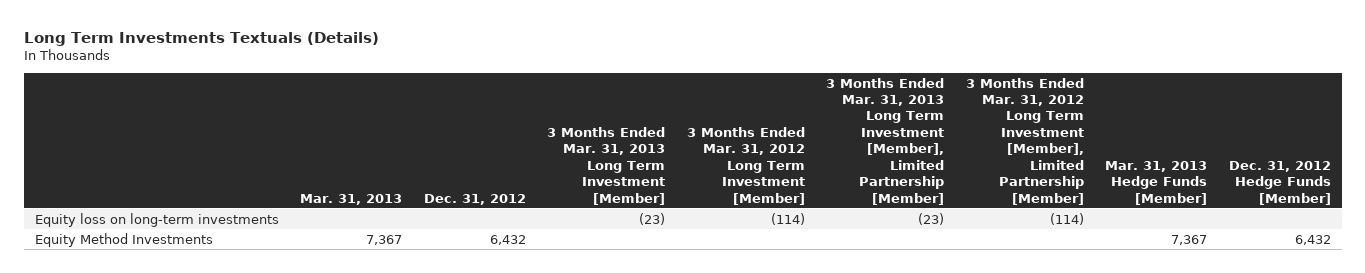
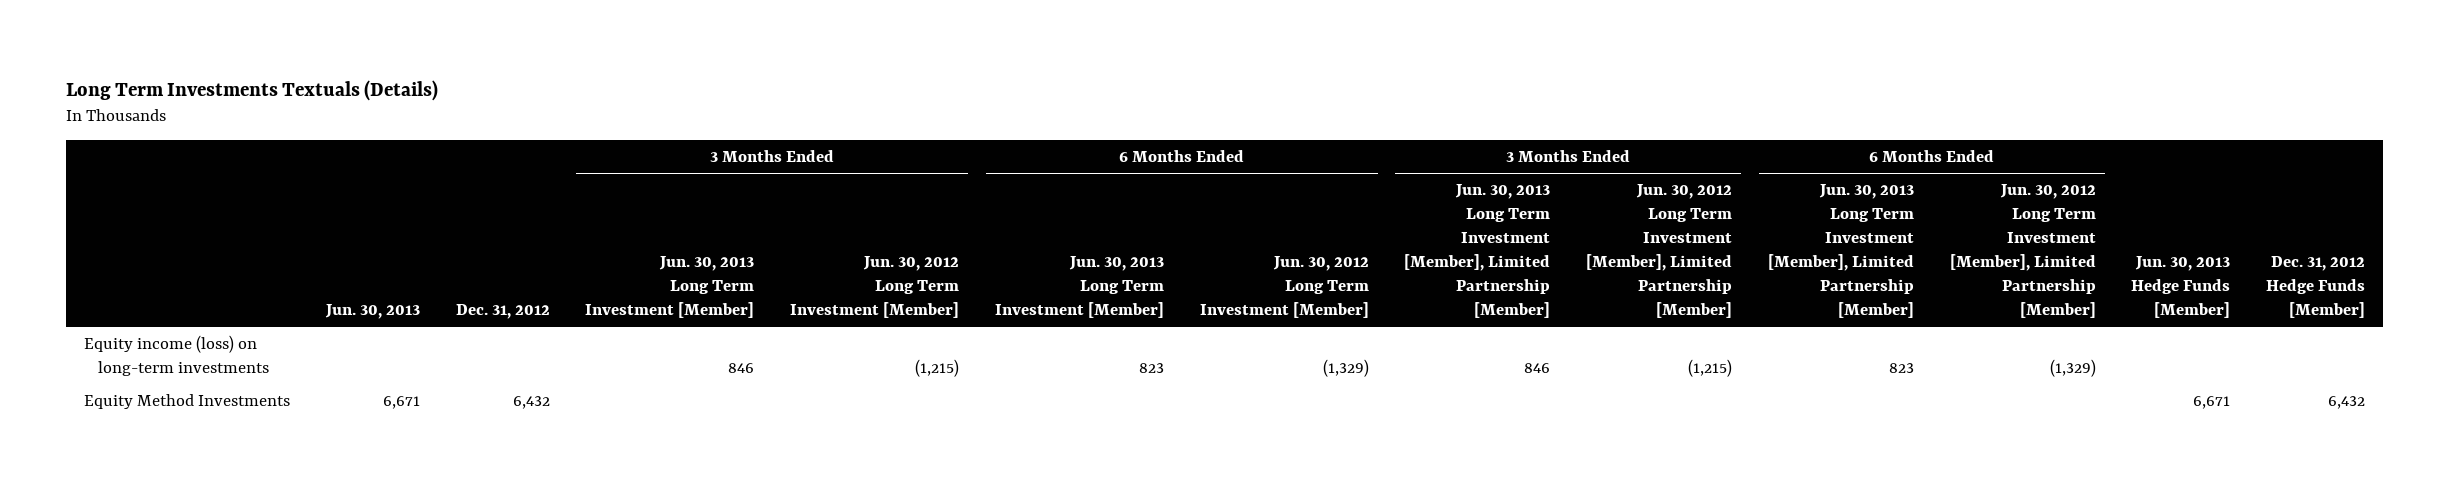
- | Mar. 31, 2013 | Dec. 31, 2012 | 3 Months Ended Mar. 31, 2013 Long Term Investment [Member] | 3 Months Ended Mar. 31, 2012 Long Term Investment [Member] | 3 Months Ended Mar. 31, 2013 Long Term Investment [Member], Limited Partnership [Member] | 3 Months Ended Mar. 31, 2012 Long Term Investment [Member], Limited Partnership [Member] | Mar. 31, 2013 Hedge Funds [Member] | Dec. 31, 2012 Hedge Funds [Member]
+ | Jun. 30, 2013 | Dec. 31, 2012 | 3 Months Ended Jun. 30, 2013 Long Term Investment [Member] | 3 Months Ended Jun. 30, 2012 Long Term Investment [Member] | 6 Months Ended Jun. 30, 2013 Long Term Investment [Member] | 6 Months Ended Jun. 30, 2012 Long Term Investment [Member] | 3 Months Ended Jun. 30, 2013 Long Term Investment [Member], Limited Partnership [Member] | 3 Months Ended Jun. 30, 2012 Long Term Investment [Member], Limited Partnership [Member] | 6 Months Ended Jun. 30, 2013 Long Term Investment [Member], Limited Partnership [Member] | 6 Months Ended Jun. 30, 2012 Long Term Investment [Member], Limited Partnership [Member] | Jun. 30, 2013 Hedge Funds [Member] | Dec. 31, 2012 Hedge Funds [Member]
- Equity loss on long-term investments | | | (23) | (114) | (23) | (114) | |
+ Equity income (loss) on long-term investments | | | 846 | (1,215) | 823 | (1,329) | 846 | (1,215) | 823 | (1,329) | |

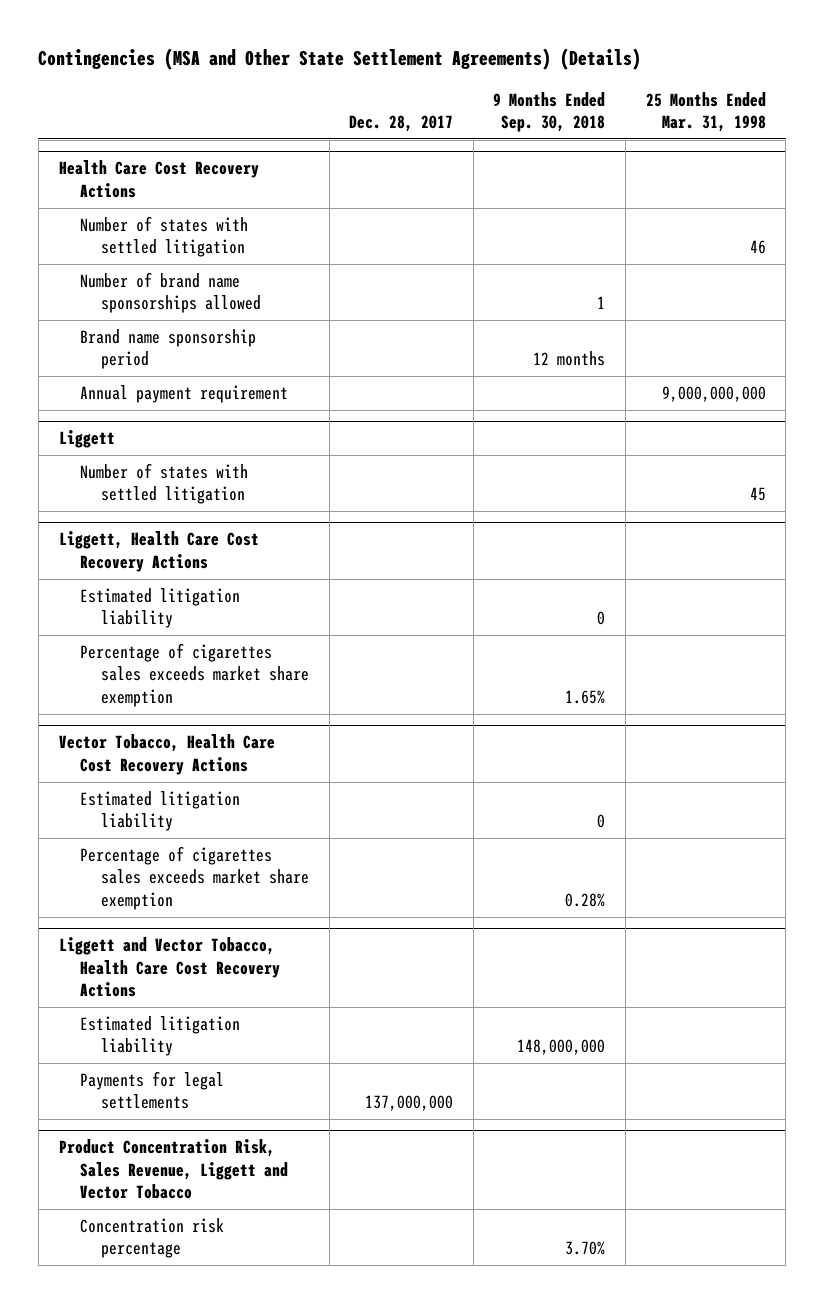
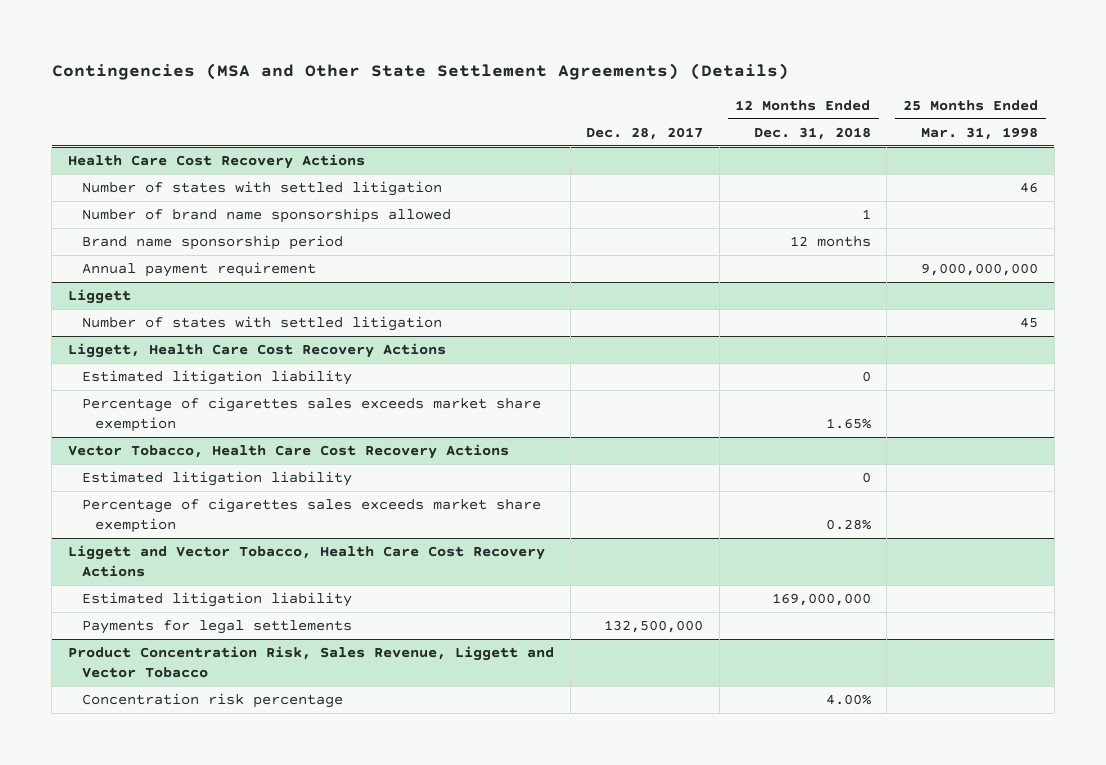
- | Dec. 28, 2017 | 9 Months Ended Sep. 30, 2018 | 25 Months Ended Mar. 31, 1998
+ | Dec. 28, 2017 | 12 Months Ended Dec. 31, 2018 | 25 Months Ended Mar. 31, 1998
@ Liggett and Vector Tobacco, Health Care Cost Recovery Actions
- Payments for legal settlements | 137,000,000 | |
+ Payments for legal settlements | 132,500,000 | |

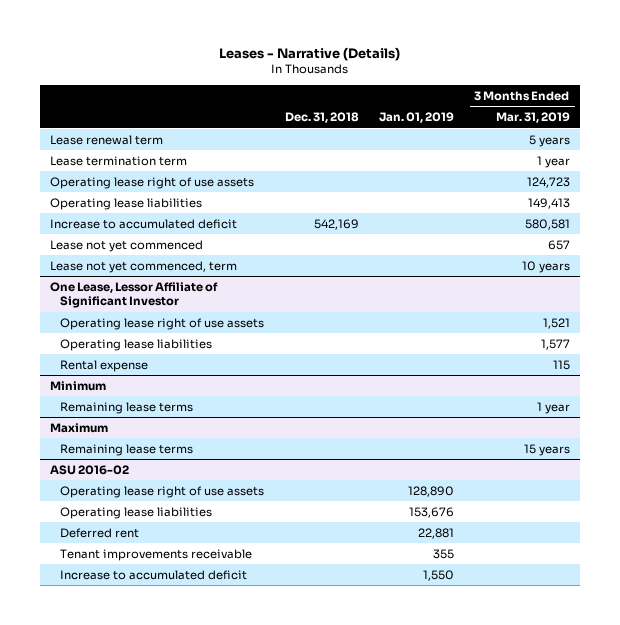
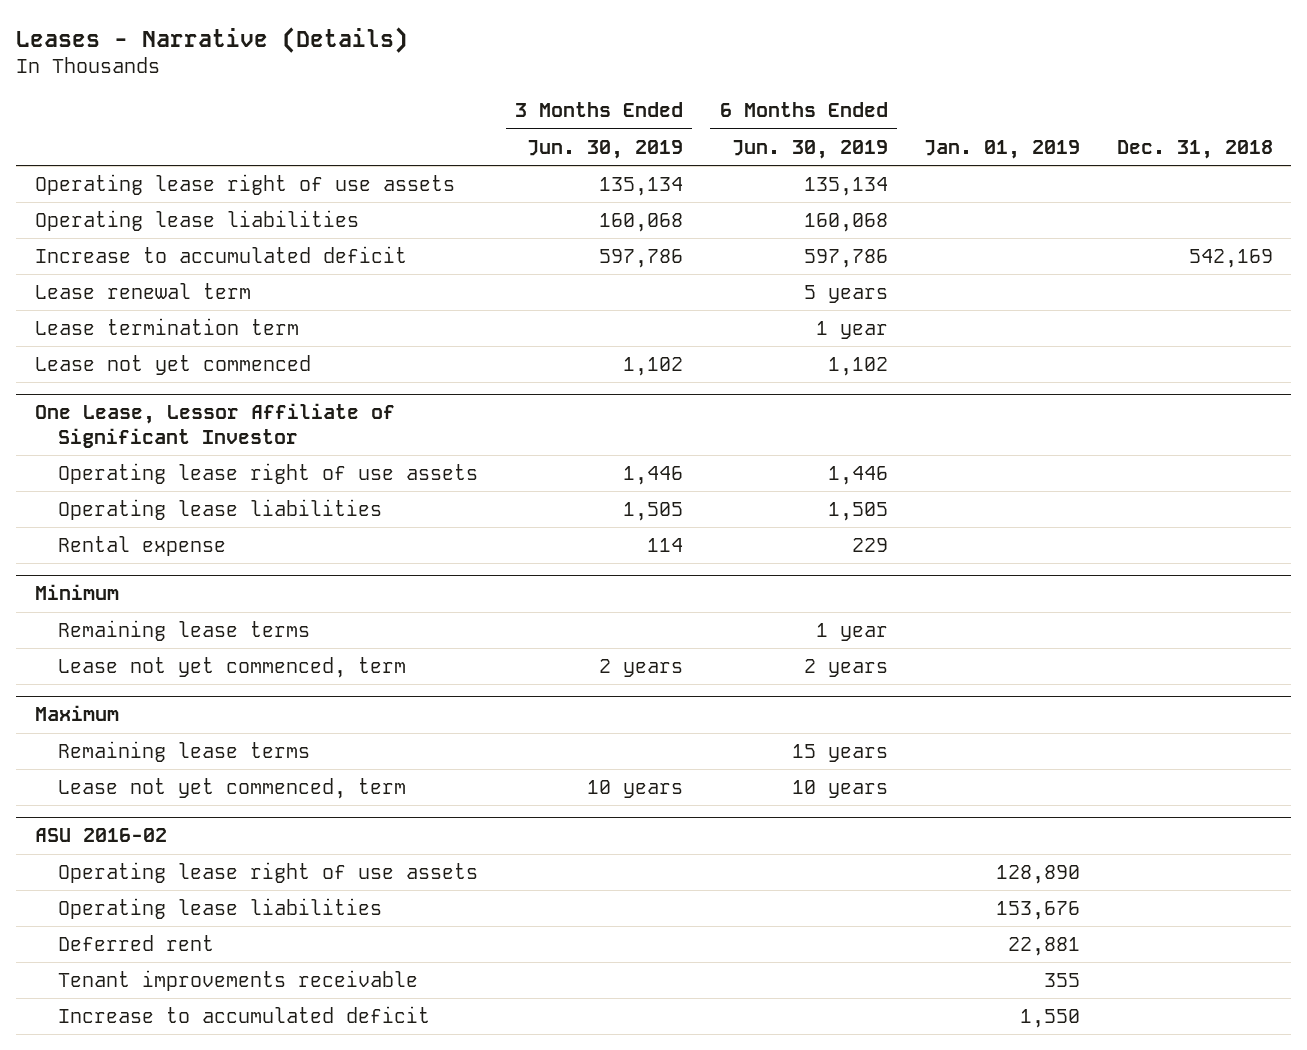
- | Dec. 31, 2018 | Jan. 01, 2019 | 3 Months Ended Mar. 31, 2019
+ | 3 Months Ended Jun. 30, 2019 | 6 Months Ended Jun. 30, 2019 | Jan. 01, 2019 | Dec. 31, 2018
moved down: Lease renewal term | | 5 years | |
moved down: Lease termination term | | 1 year | |
- Lease not yet commenced, term | | | 10 years
@ Minimum
+ Lease not yet commenced, term | 2 years | 2 years | |
@ Maximum
+ Lease not yet commenced, term | 10 years | 10 years | |

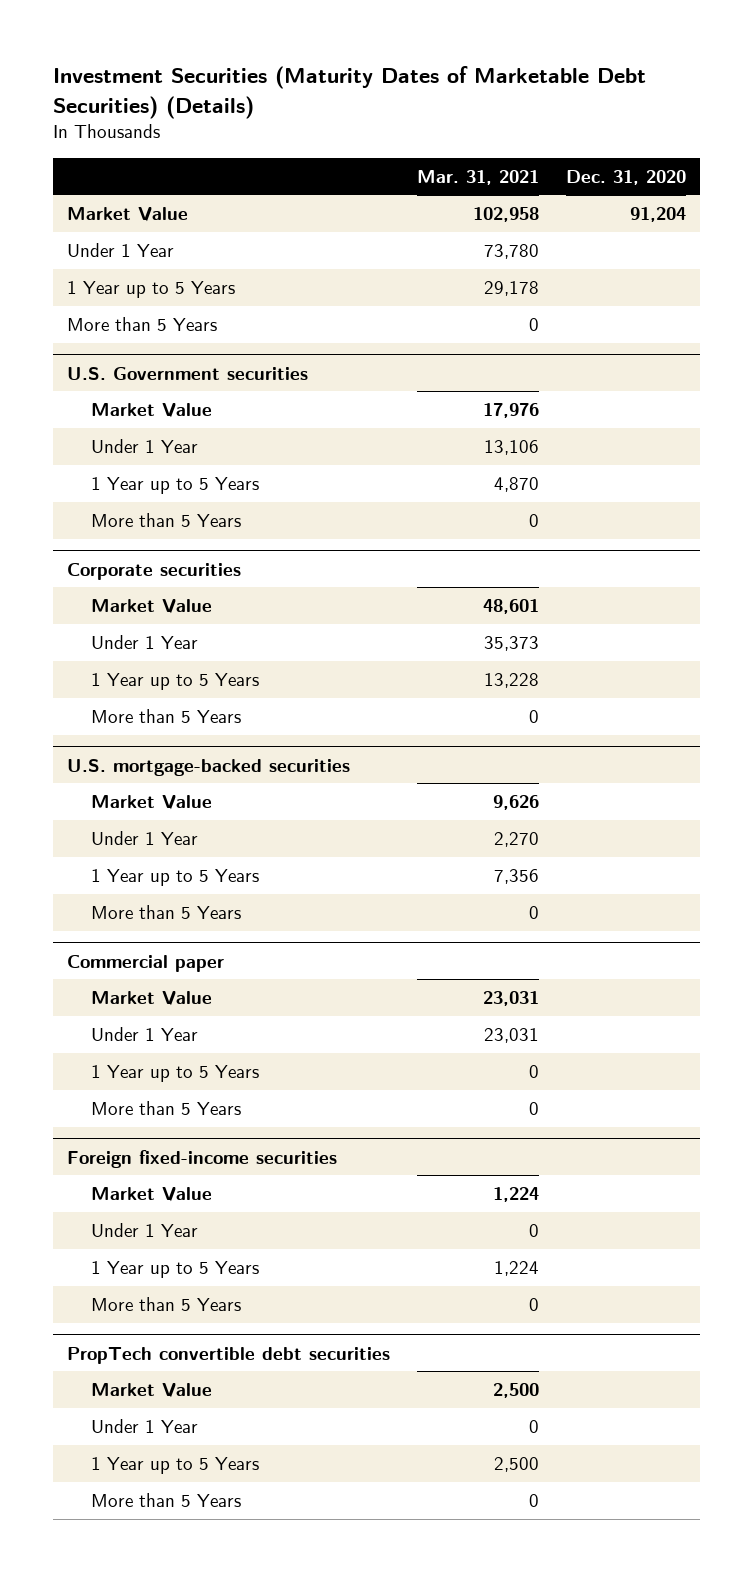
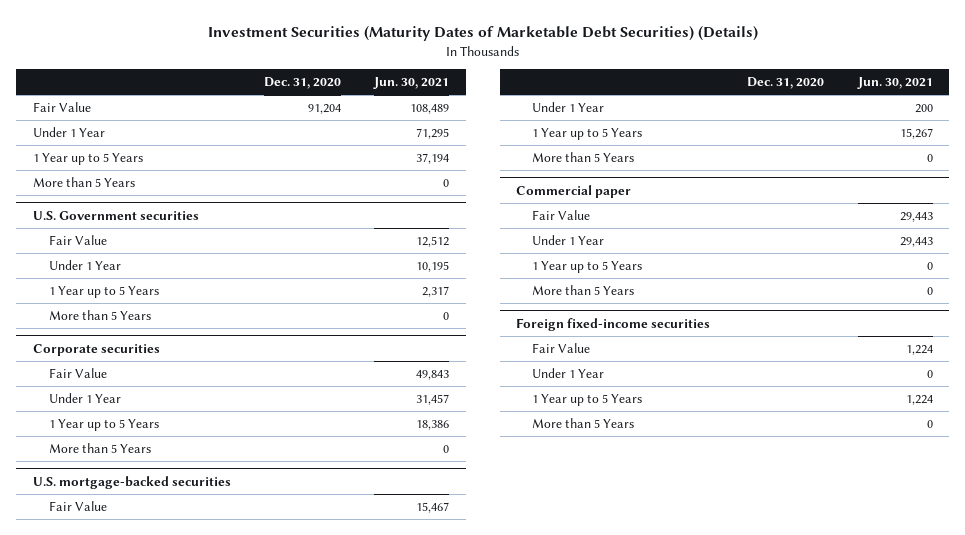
- | Mar. 31, 2021 | Dec. 31, 2020
+ | Dec. 31, 2020 | Jun. 30, 2021
- Market Value | 102,958 | 91,204
+ Fair Value | 91,204 | 108,489
@ U.S. Government securities
- Market Value | 17,976 |
+ Fair Value | | 12,512
@ Corporate securities
- Market Value | 48,601 |
+ Fair Value | | 49,843
@ U.S. mortgage-backed securities
- Market Value | 9,626 |
+ Fair Value | | 15,467
@ Commercial paper
- Market Value | 23,031 |
+ Fair Value | | 29,443
@ Foreign fixed-income securities
- Market Value | 1,224 |
+ Fair Value | | 1,224
- PropTech convertible debt securities
- Market Value | 2,500 |
- Under 1 Year | 0 |
- 1 Year up to 5 Years | 2,500 |
- More than 5 Years | 0 |

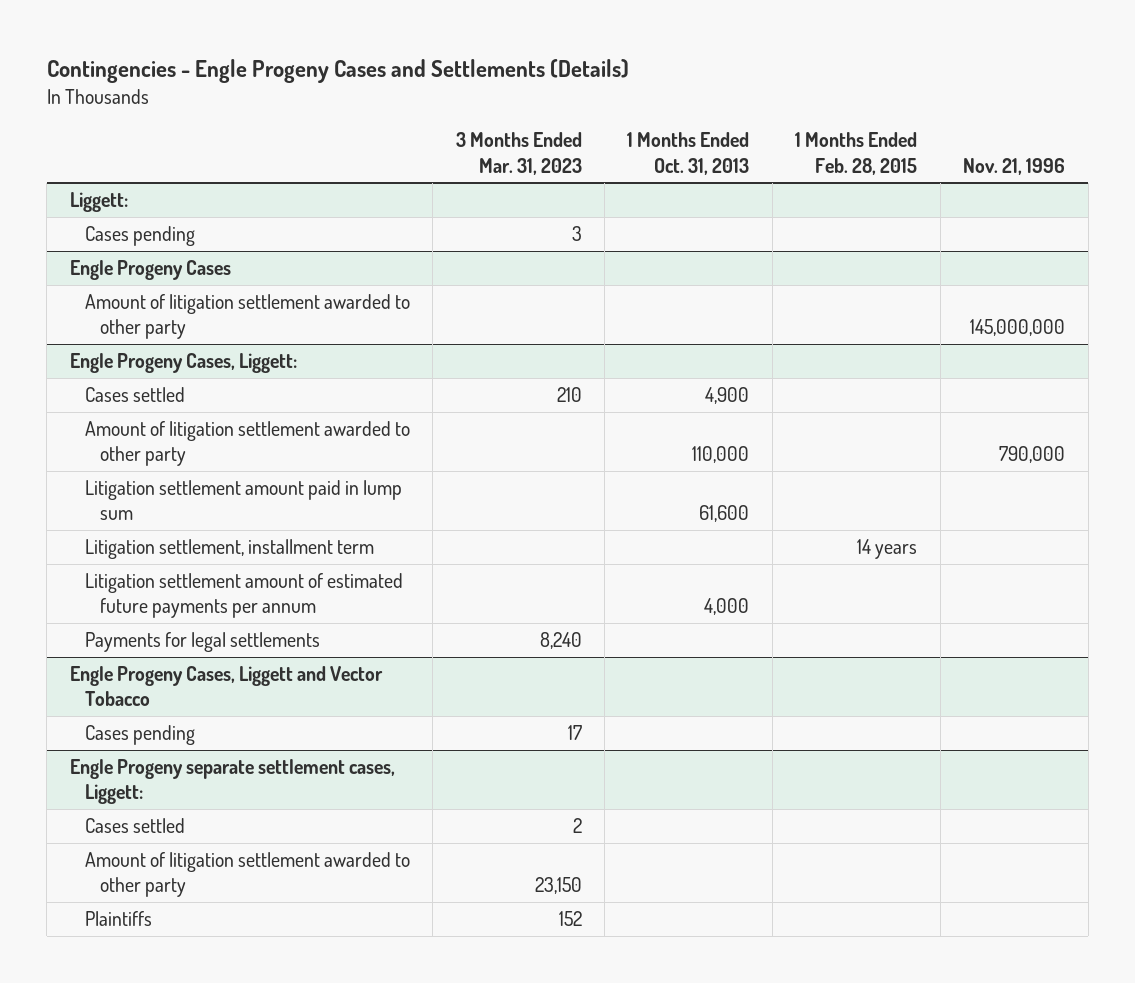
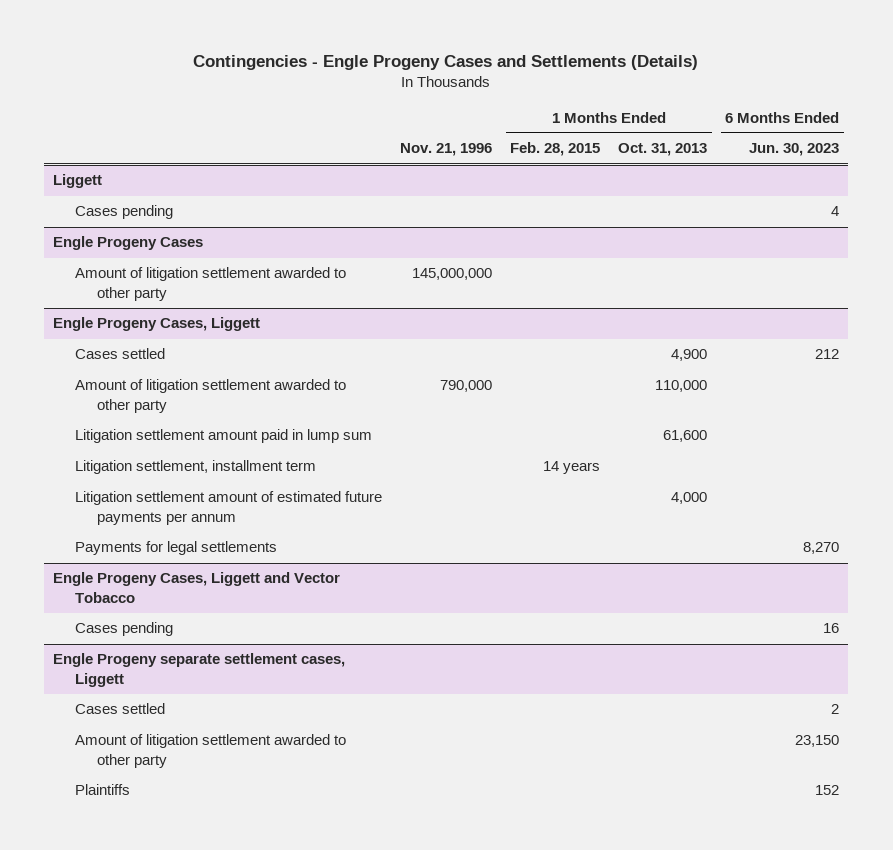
- | 3 Months Ended Mar. 31, 2023 | 1 Months Ended Oct. 31, 2013 | 1 Months Ended Feb. 28, 2015 | Nov. 21, 1996
+ | Nov. 21, 1996 | 1 Months Ended Feb. 28, 2015 | 1 Months Ended Oct. 31, 2013 | 6 Months Ended Jun. 30, 2023
- Liggett:
+ Liggett
- Engle Progeny Cases, Liggett:
+ Engle Progeny Cases, Liggett
- Engle Progeny separate settlement cases, Liggett:
+ Engle Progeny separate settlement cases, Liggett

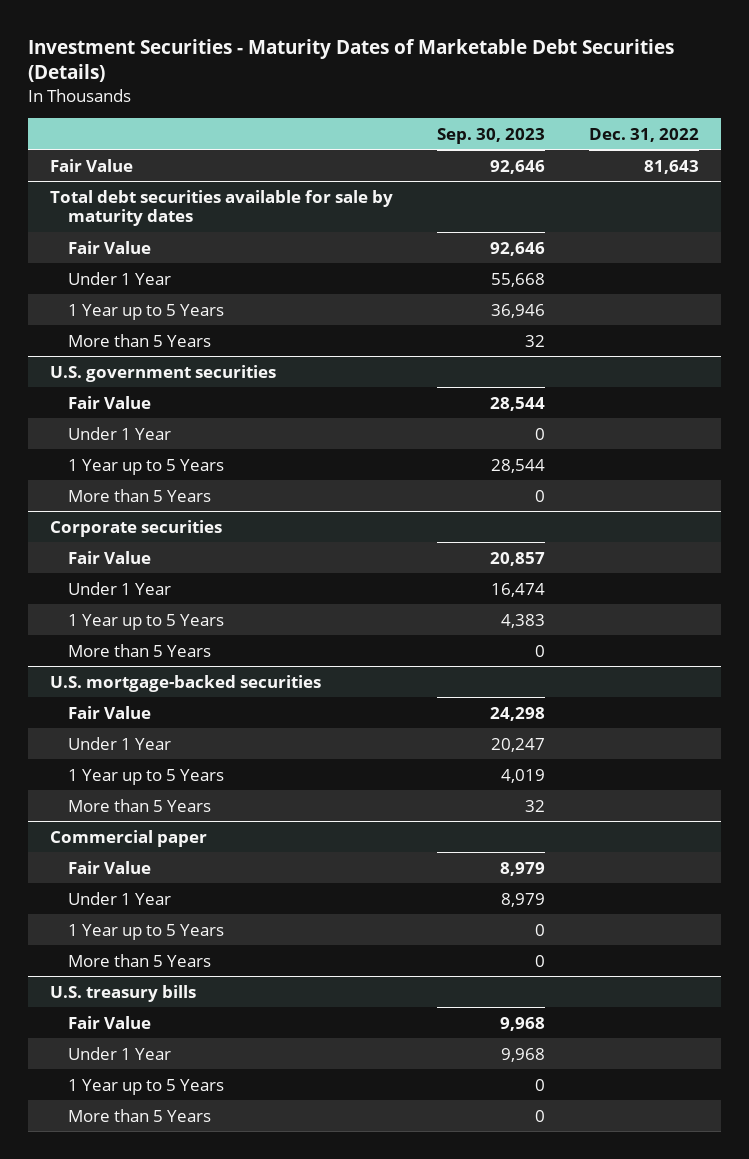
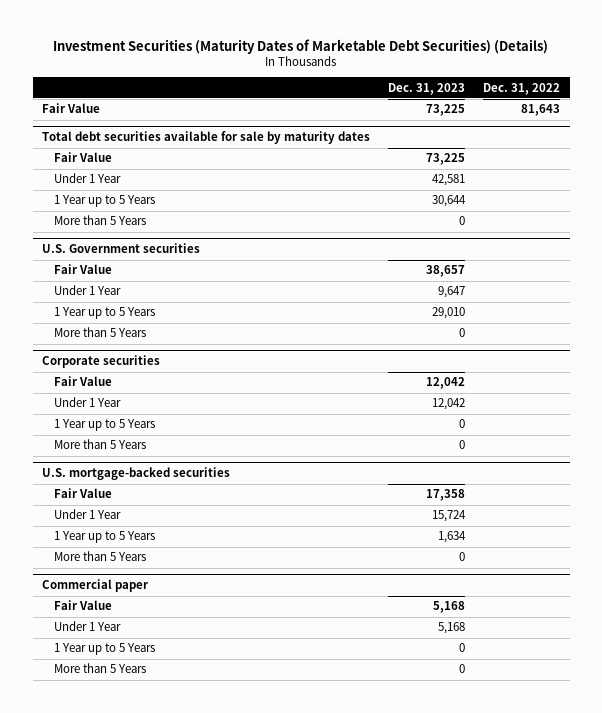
- Investment Securities - Maturity Dates of Marketable Debt Securities (Details)
+ Investment Securities (Maturity Dates of Marketable Debt Securities) (Details)
- | Sep. 30, 2023 | Dec. 31, 2022
+ | Dec. 31, 2023 | Dec. 31, 2022
- U.S. government securities
+ U.S. Government securities
- U.S. treasury bills
- Fair Value | 9,968 |
- Under 1 Year | 9,968 |
- 1 Year up to 5 Years | 0 |
- More than 5 Years | 0 |

